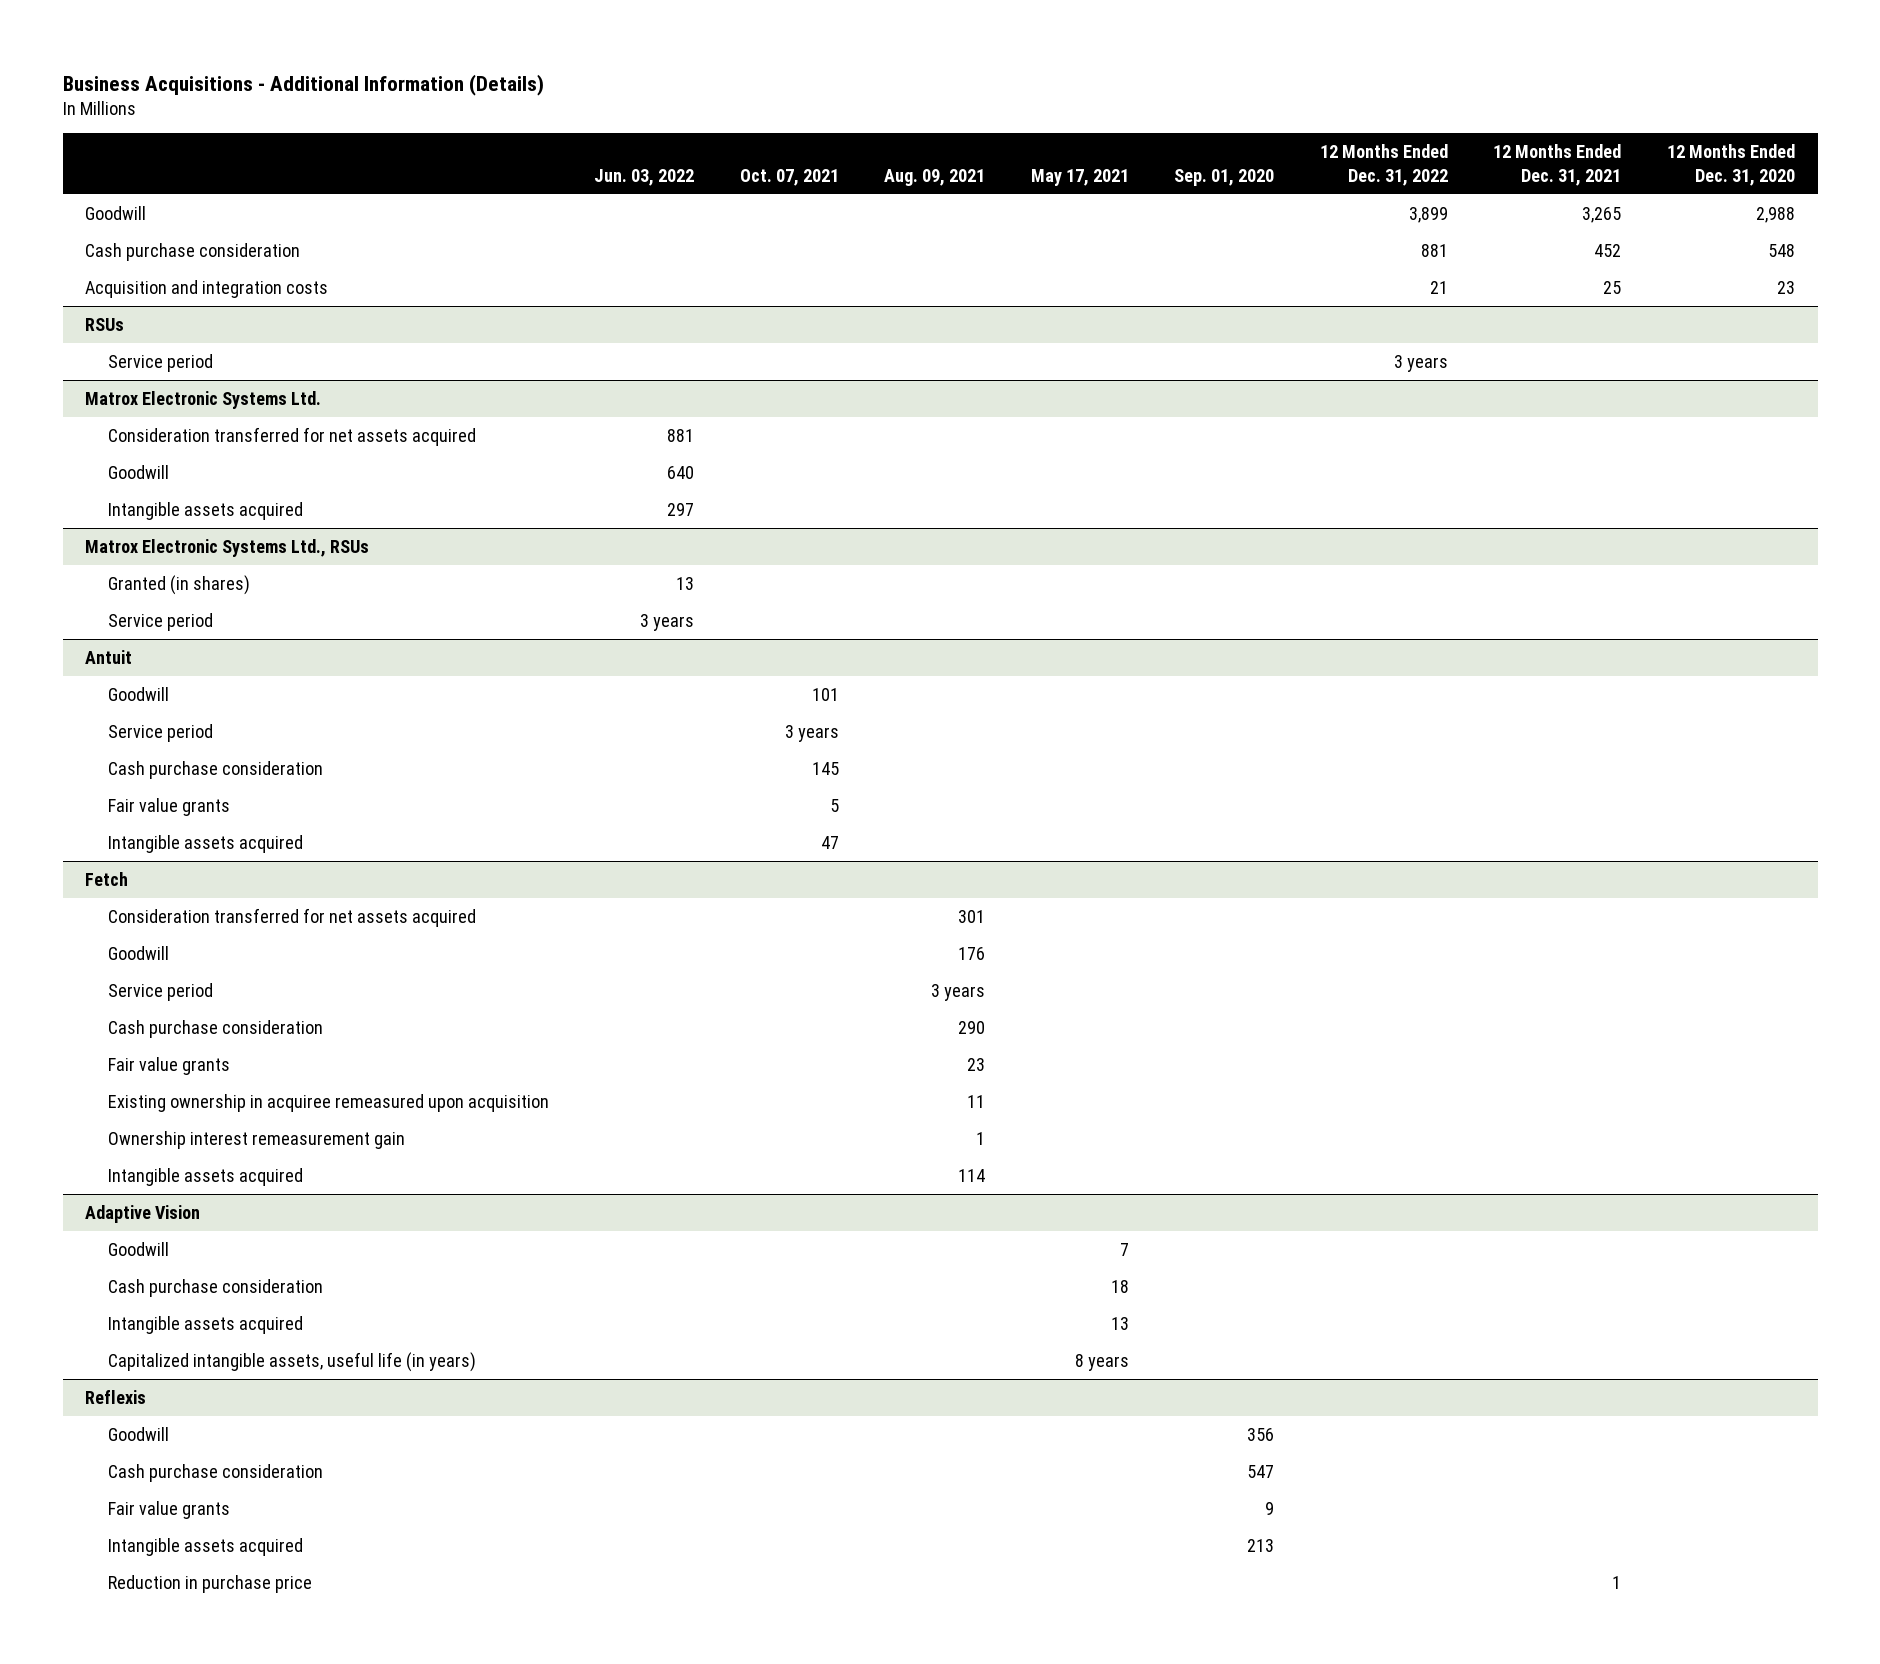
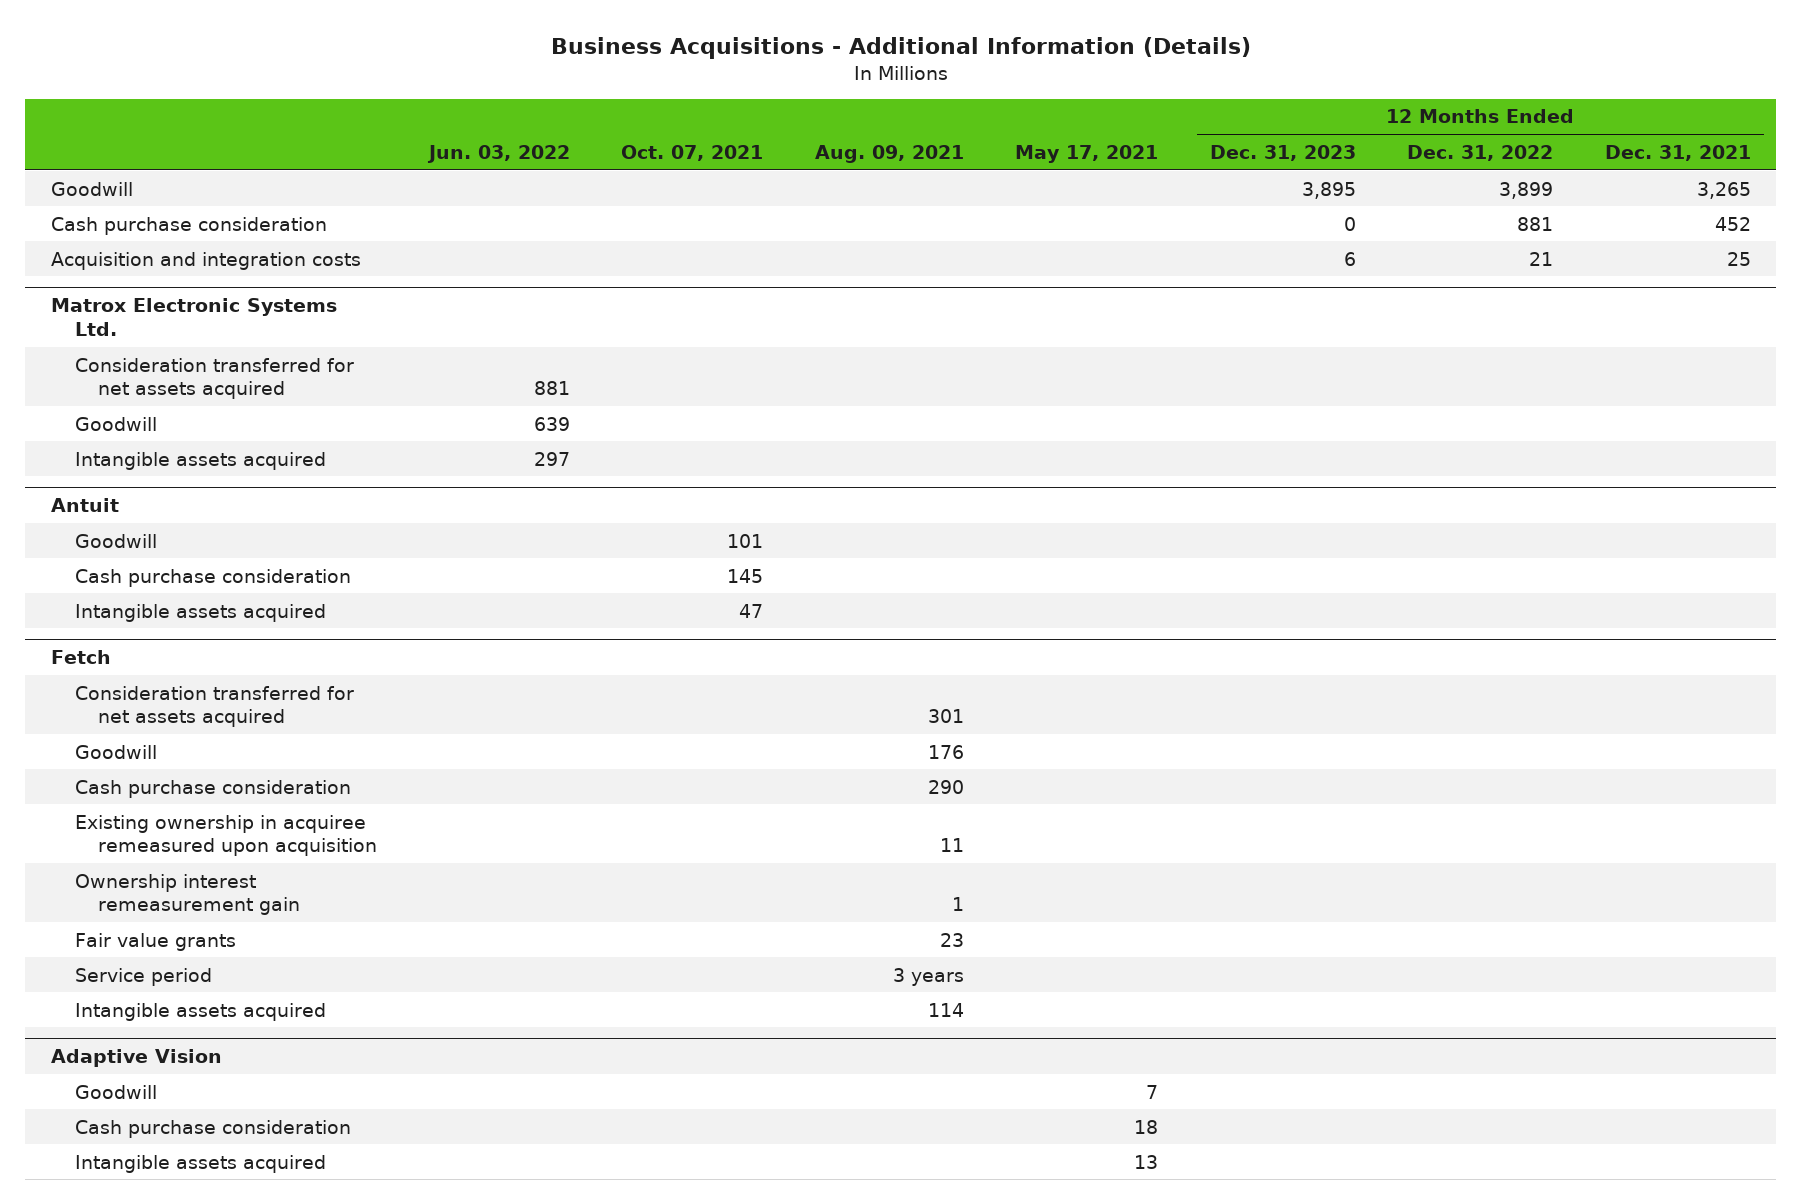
- | Jun. 03, 2022 | Oct. 07, 2021 | Aug. 09, 2021 | May 17, 2021 | Sep. 01, 2020 | 12 Months Ended Dec. 31, 2022 | 12 Months Ended Dec. 31, 2021 | 12 Months Ended Dec. 31, 2020
+ | Jun. 03, 2022 | Oct. 07, 2021 | Aug. 09, 2021 | May 17, 2021 | 12 Months Ended Dec. 31, 2023 | 12 Months Ended Dec. 31, 2022 | 12 Months Ended Dec. 31, 2021
- RSUs
- Service period | | | | | | 3 years | |
@ Matrox Electronic Systems Ltd.
- Goodwill | 640 | | | | | | |
+ Goodwill | 639 | | | | | |
- Matrox Electronic Systems Ltd., RSUs
- Granted (in shares) | 13 | | | | | | |
- Service period | 3 years | | | | | | |
@ Antuit
- Service period | | 3 years | | | | | |
- Fair value grants | | 5 | | | | | |
@ Fetch
moved down: Fair value grants | | | 23 | | | |
moved down: Service period | | | 3 years | | | |
@ Adaptive Vision
- Capitalized intangible assets, useful life (in years) | | | | 8 years | | | |
- Reflexis
- Goodwill | | | | | 356 | | |
- Cash purchase consideration | | | | | 547 | | |
- Fair value grants | | | | | 9 | | |
- Intangible assets acquired | | | | | 213 | | |
- Reduction in purchase price | | | | | | | 1 |

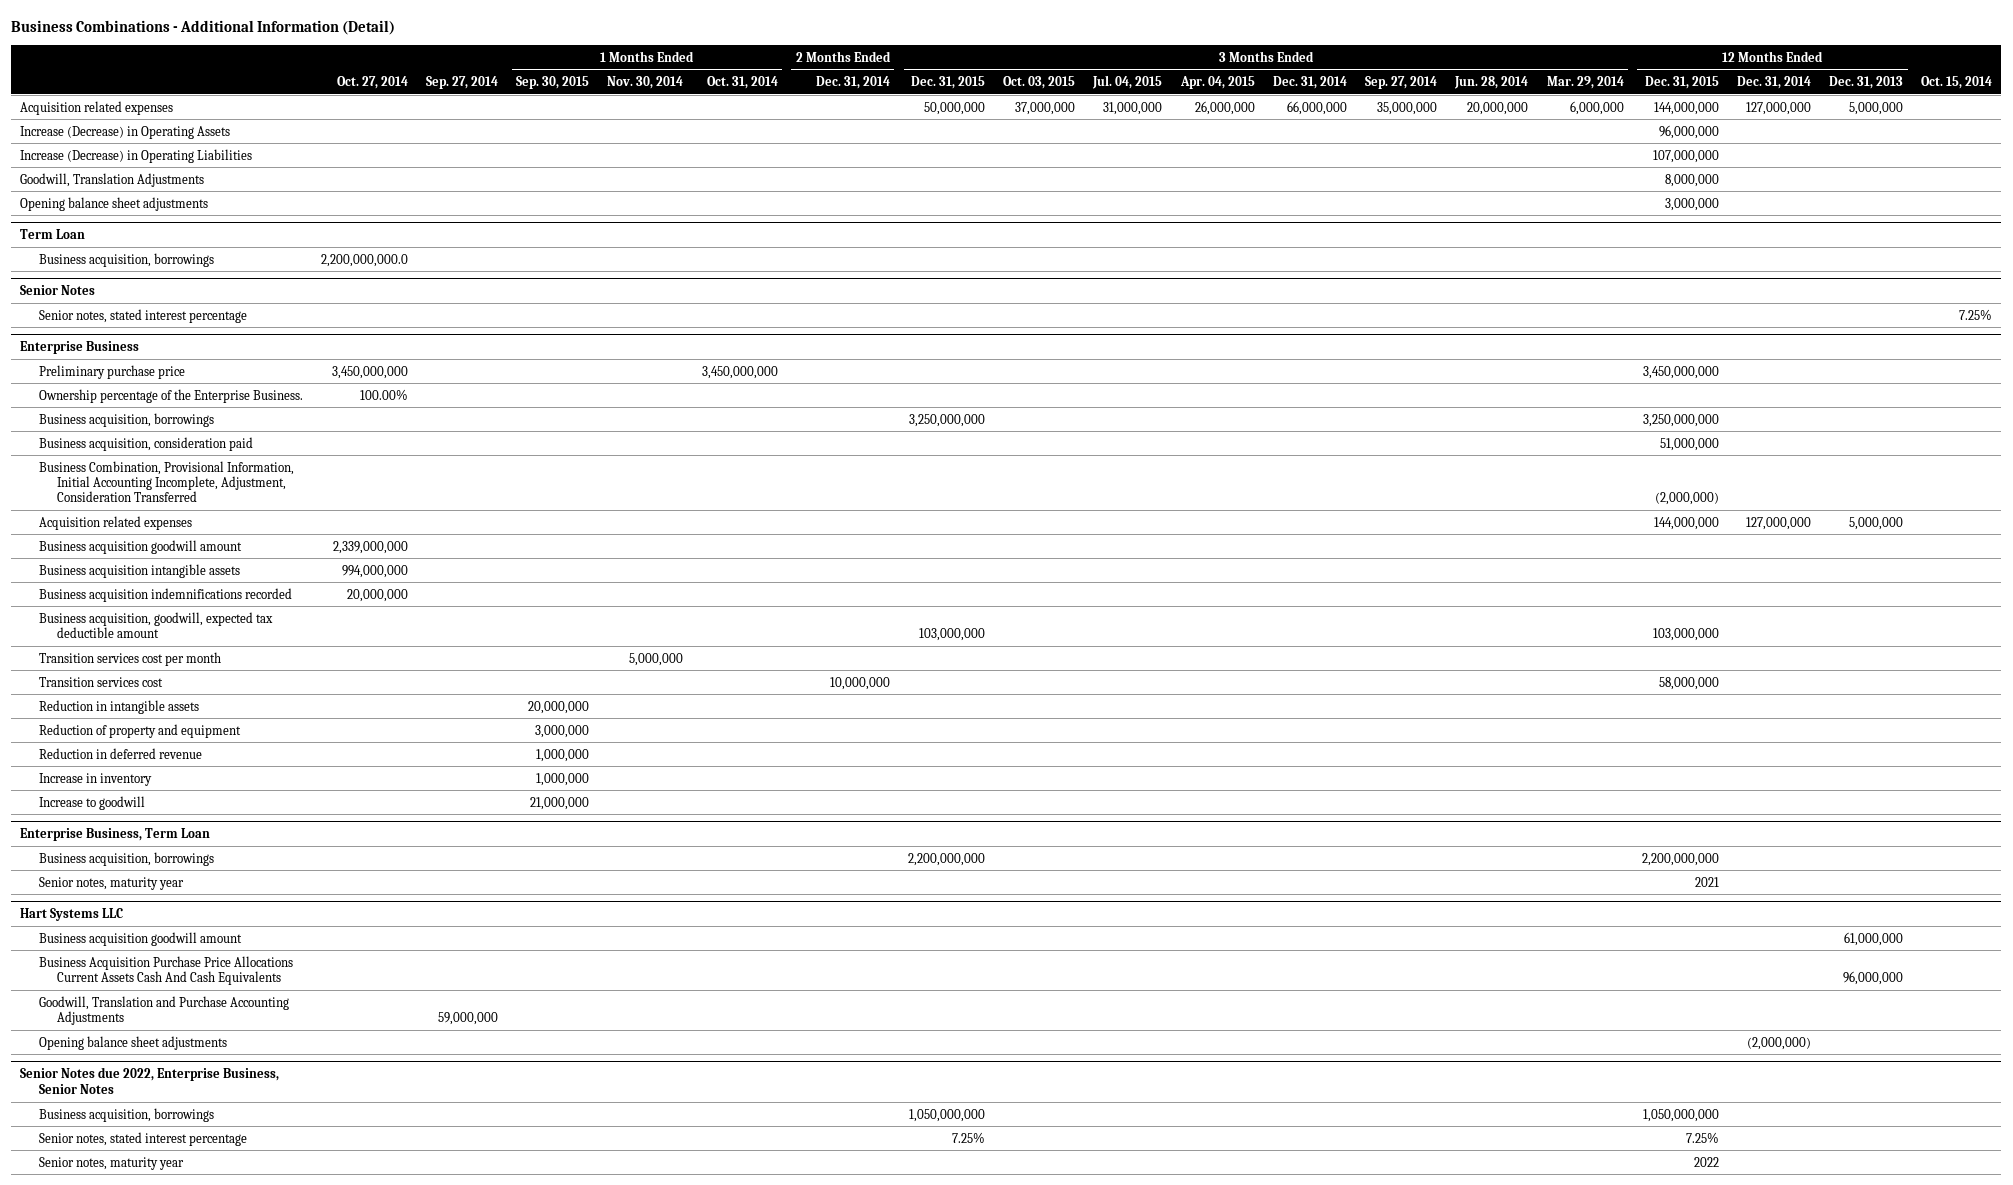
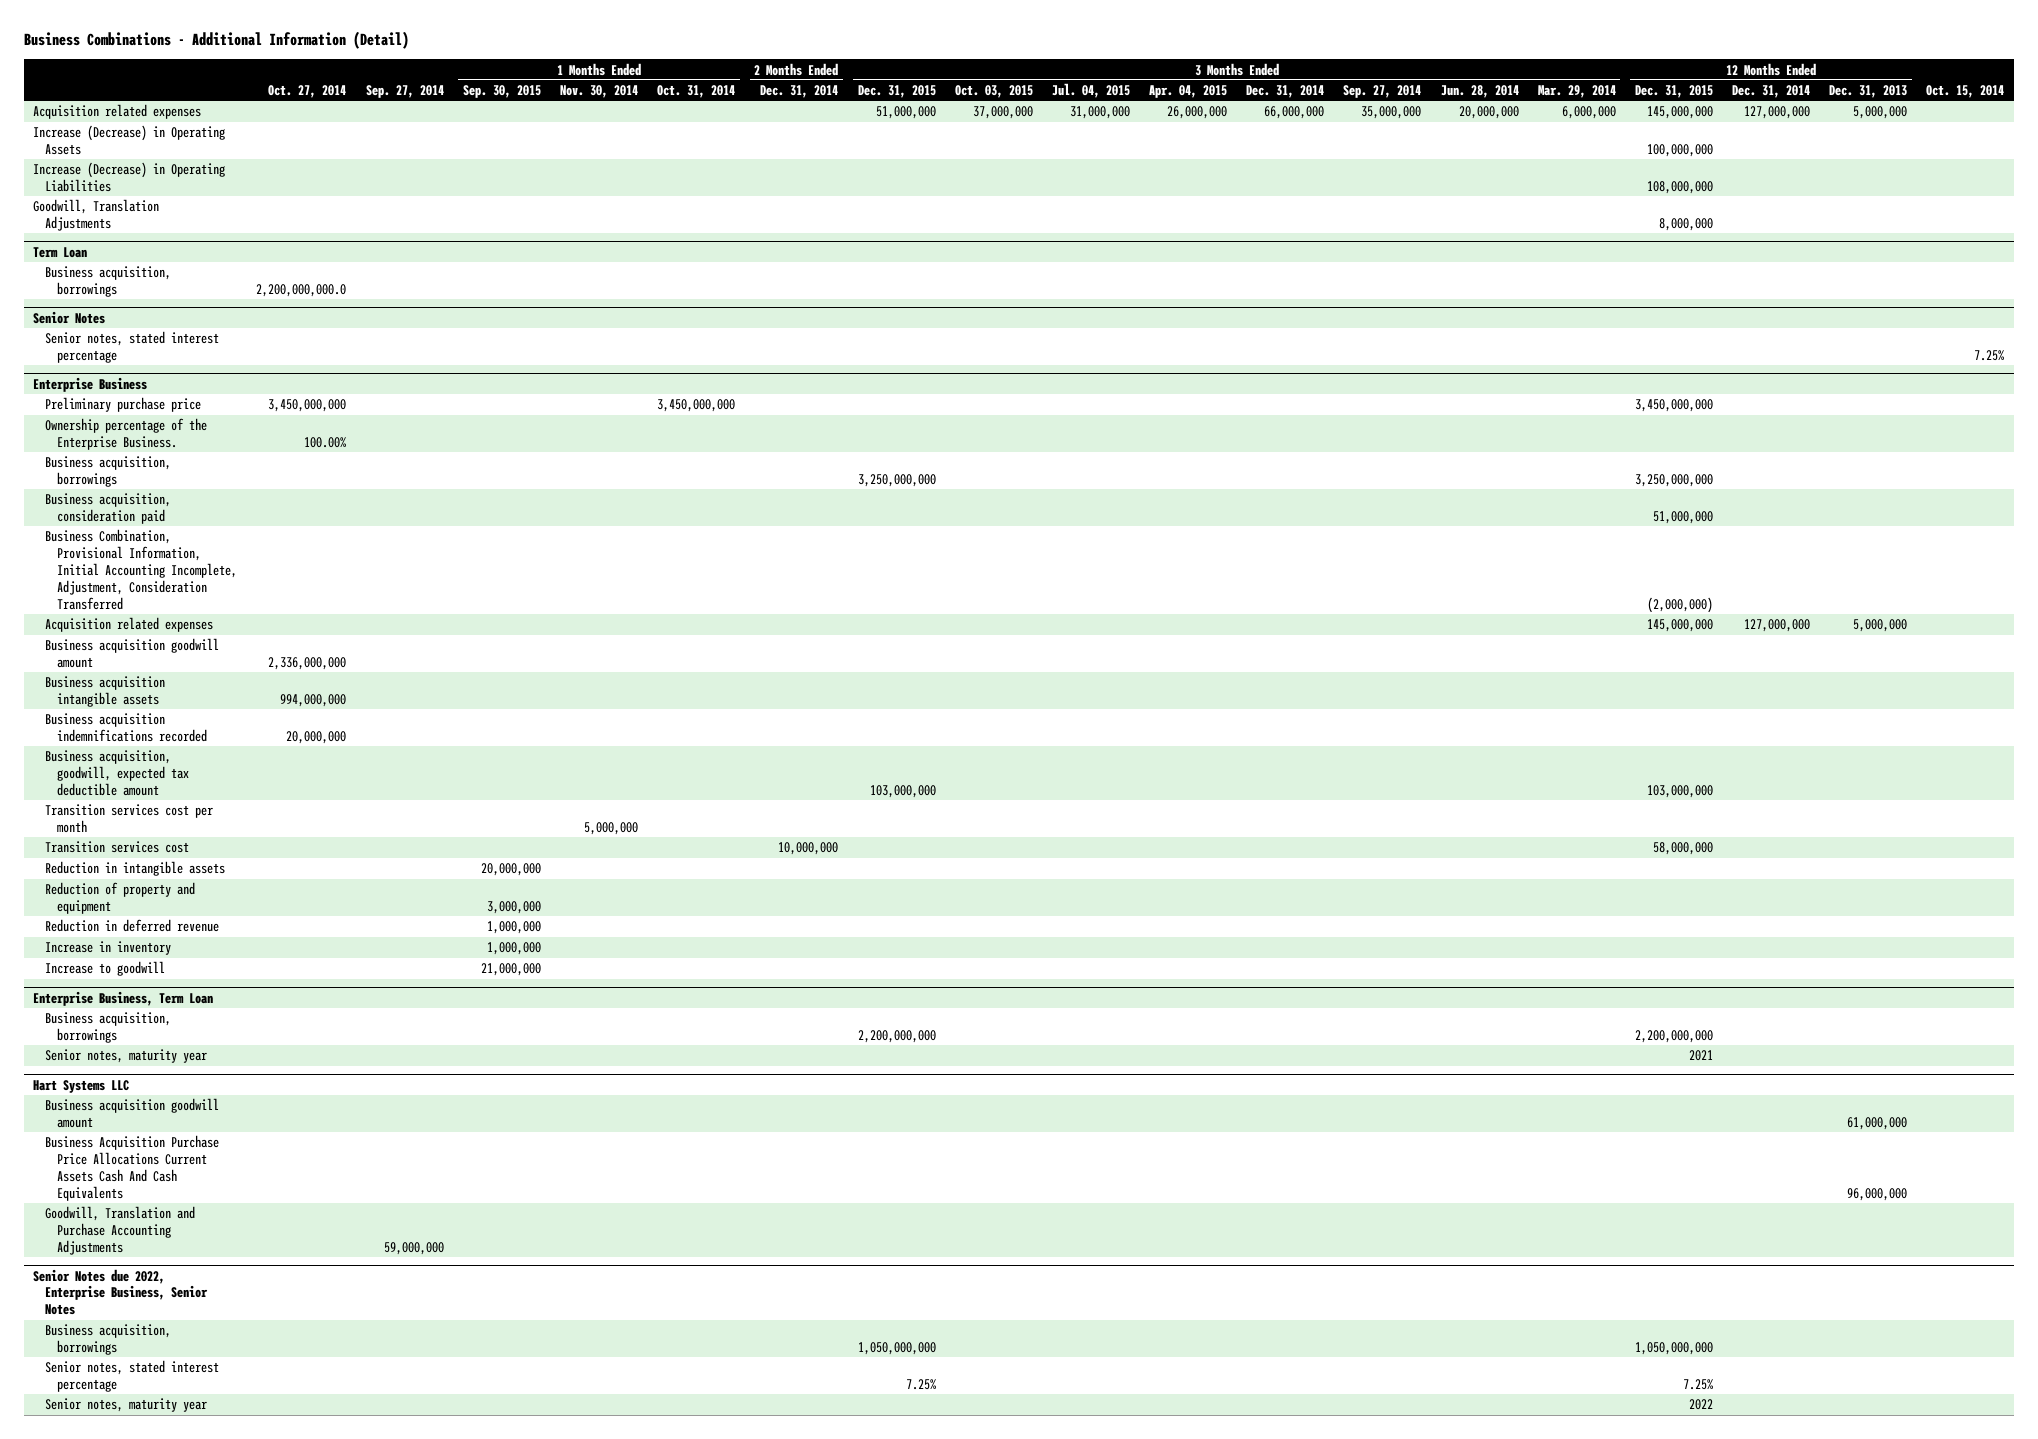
- Acquisition related expenses | | | | | | | 50,000,000 | 37,000,000 | 31,000,000 | 26,000,000 | 66,000,000 | 35,000,000 | 20,000,000 | 6,000,000 | 144,000,000 | 127,000,000 | 5,000,000 |
- Increase (Decrease) in Operating Assets | | | | | | | | | | | | | | | 96,000,000 | | |
- Increase (Decrease) in Operating Liabilities | | | | | | | | | | | | | | | 107,000,000 | | |
+ Acquisition related expenses | | | | | | | 51,000,000 | 37,000,000 | 31,000,000 | 26,000,000 | 66,000,000 | 35,000,000 | 20,000,000 | 6,000,000 | 145,000,000 | 127,000,000 | 5,000,000 |
+ Increase (Decrease) in Operating Assets | | | | | | | | | | | | | | | 100,000,000 | | |
+ Increase (Decrease) in Operating Liabilities | | | | | | | | | | | | | | | 108,000,000 | | |
- Opening balance sheet adjustments | | | | | | | | | | | | | | | 3,000,000 | | |
@ Enterprise Business
- Acquisition related expenses | | | | | | | | | | | | | | | 144,000,000 | 127,000,000 | 5,000,000 |
- Business acquisition goodwill amount | 2,339,000,000 | | | | | | | | | | | | | | | | |
+ Acquisition related expenses | | | | | | | | | | | | | | | 145,000,000 | 127,000,000 | 5,000,000 |
+ Business acquisition goodwill amount | 2,336,000,000 | | | | | | | | | | | | | | | | |
@ Hart Systems LLC
- Opening balance sheet adjustments | | | | | | | | | | | | | | | | (2,000,000) | |

